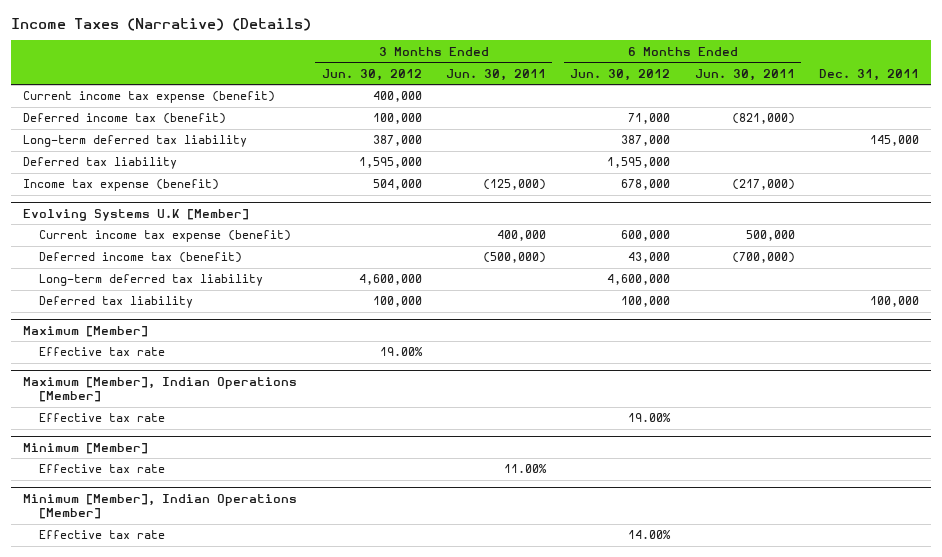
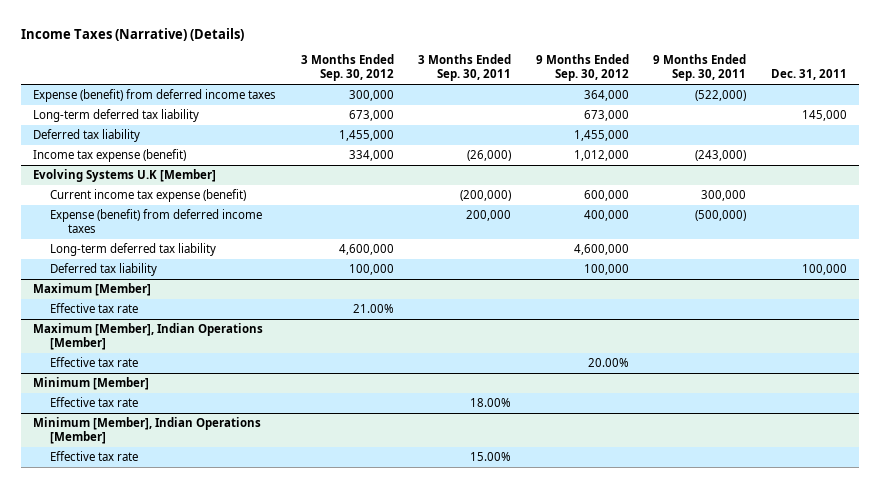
- | 3 Months Ended Jun. 30, 2012 | 3 Months Ended Jun. 30, 2011 | 6 Months Ended Jun. 30, 2012 | 6 Months Ended Jun. 30, 2011 | Dec. 31, 2011
+ | 3 Months Ended Sep. 30, 2012 | 3 Months Ended Sep. 30, 2011 | 9 Months Ended Sep. 30, 2012 | 9 Months Ended Sep. 30, 2011 | Dec. 31, 2011
- Current income tax expense (benefit) | 400,000 | | | |
- Deferred income tax (benefit) | 100,000 | | 71,000 | (821,000) |
+ Expense (benefit) from deferred income taxes | 300,000 | | 364,000 | (522,000) |
@ Evolving Systems U.K [Member]
- Deferred income tax (benefit) | | (500,000) | 43,000 | (700,000) |
+ Expense (benefit) from deferred income taxes | | 200,000 | 400,000 | (500,000) |

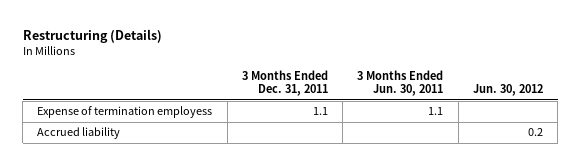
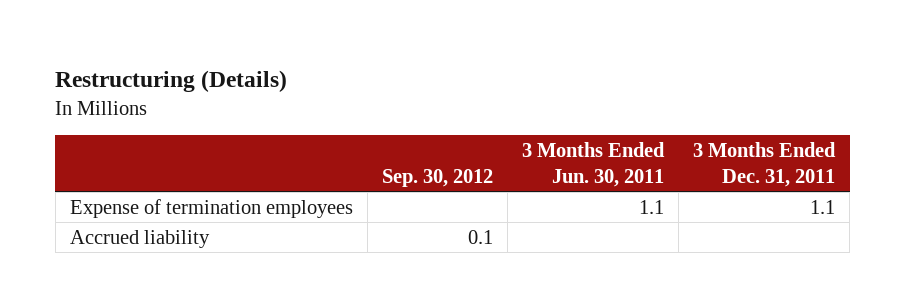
- | 3 Months Ended Dec. 31, 2011 | 3 Months Ended Jun. 30, 2011 | Jun. 30, 2012
+ | Sep. 30, 2012 | 3 Months Ended Jun. 30, 2011 | 3 Months Ended Dec. 31, 2011
- Expense of termination employess | 1.1 | 1.1 |
+ Expense of termination employees | | 1.1 | 1.1

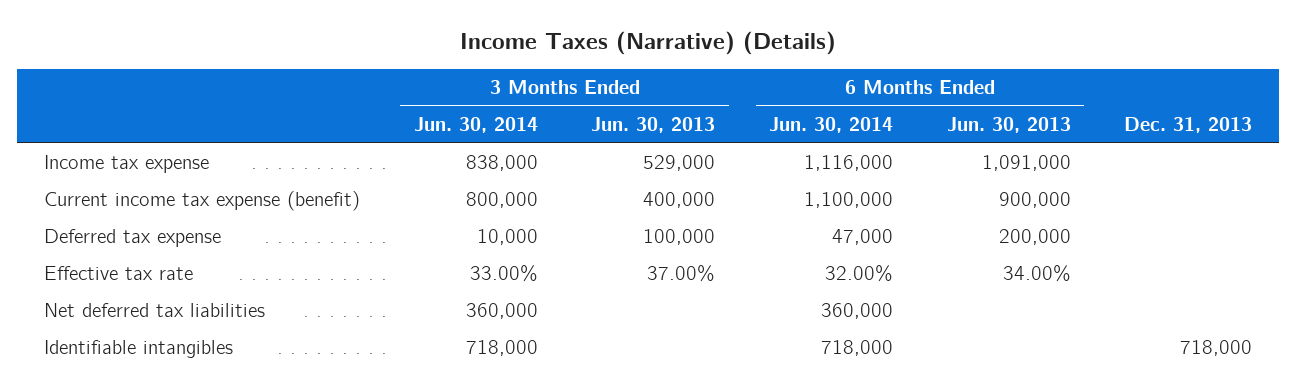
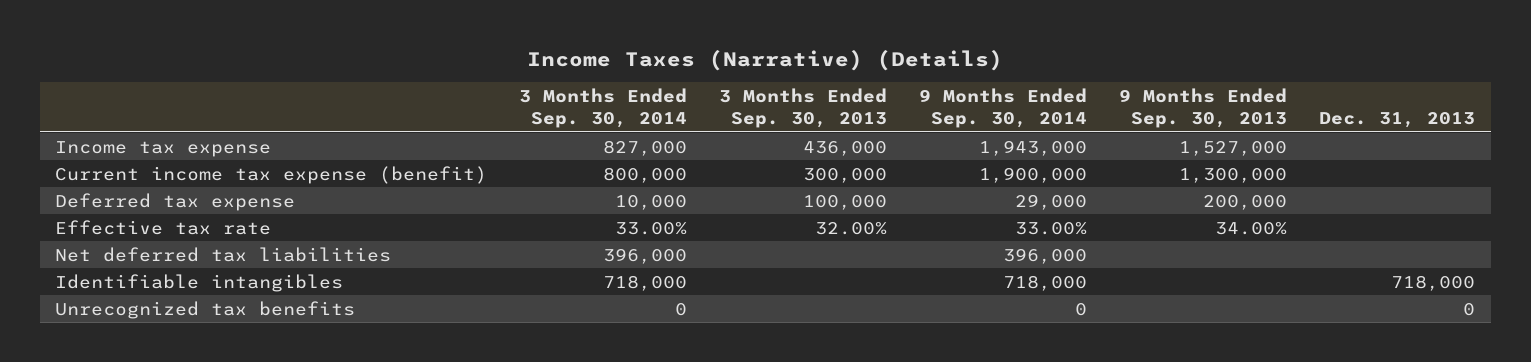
- | 3 Months Ended Jun. 30, 2014 | 3 Months Ended Jun. 30, 2013 | 6 Months Ended Jun. 30, 2014 | 6 Months Ended Jun. 30, 2013 | Dec. 31, 2013
+ | 3 Months Ended Sep. 30, 2014 | 3 Months Ended Sep. 30, 2013 | 9 Months Ended Sep. 30, 2014 | 9 Months Ended Sep. 30, 2013 | Dec. 31, 2013
+ Unrecognized tax benefits | 0 | | 0 | | 0

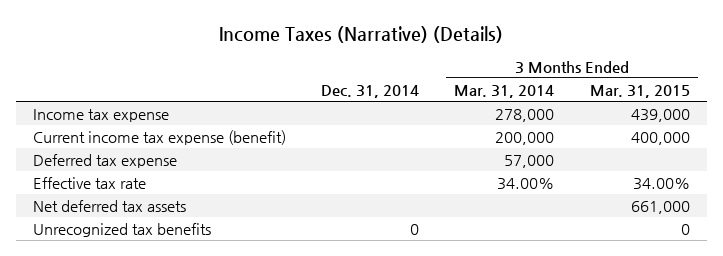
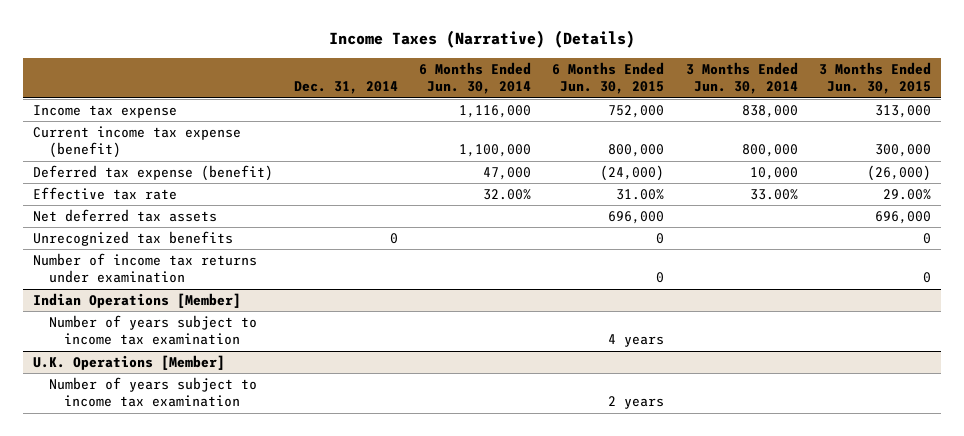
- | Dec. 31, 2014 | 3 Months Ended Mar. 31, 2014 | 3 Months Ended Mar. 31, 2015
+ | Dec. 31, 2014 | 6 Months Ended Jun. 30, 2014 | 6 Months Ended Jun. 30, 2015 | 3 Months Ended Jun. 30, 2014 | 3 Months Ended Jun. 30, 2015
- Deferred tax expense | | 57,000 |
+ Deferred tax expense (benefit) | | 47,000 | (24,000) | 10,000 | (26,000)
+ Number of income tax returns under examination | | | 0 | | 0
+ Indian Operations [Member]
+ Number of years subject to income tax examination | | | 4 years | |
+ U.K. Operations [Member]
+ Number of years subject to income tax examination | | | 2 years | |

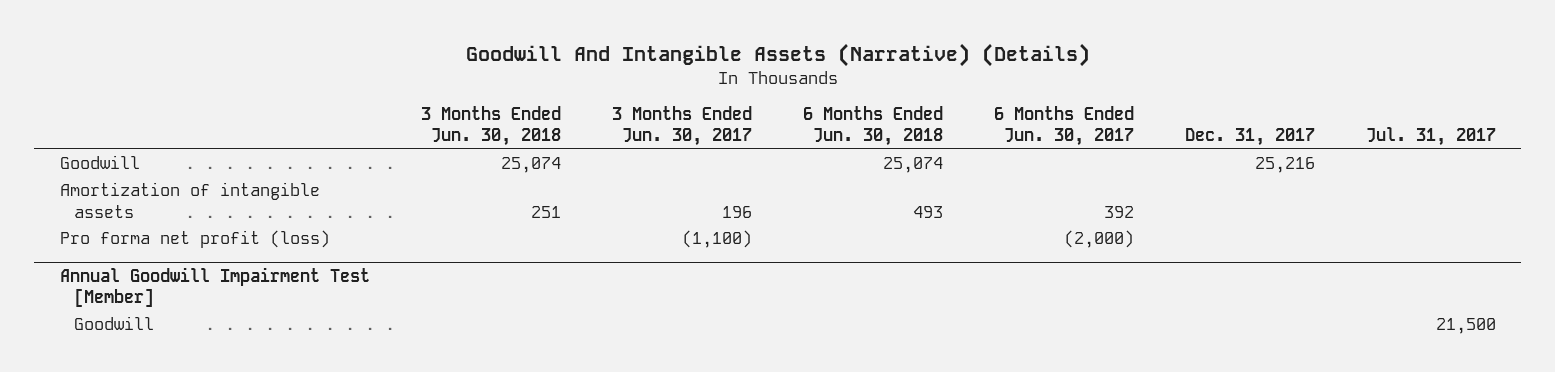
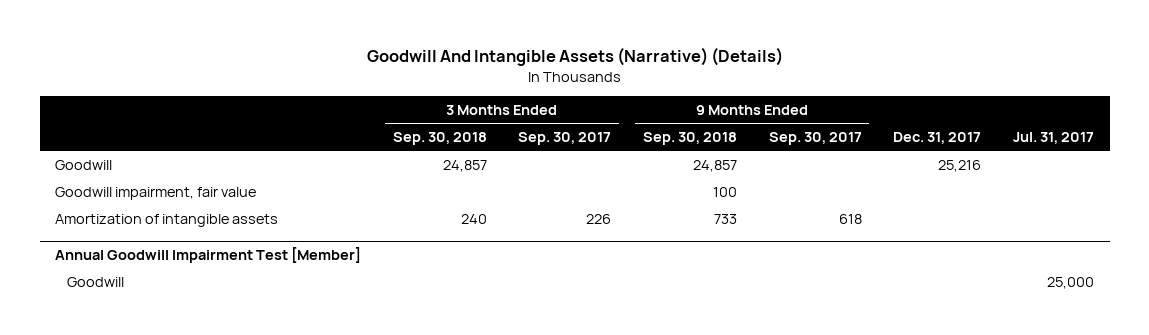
- | 3 Months Ended Jun. 30, 2018 | 3 Months Ended Jun. 30, 2017 | 6 Months Ended Jun. 30, 2018 | 6 Months Ended Jun. 30, 2017 | Dec. 31, 2017 | Jul. 31, 2017
+ | 3 Months Ended Sep. 30, 2018 | 3 Months Ended Sep. 30, 2017 | 9 Months Ended Sep. 30, 2018 | 9 Months Ended Sep. 30, 2017 | Dec. 31, 2017 | Jul. 31, 2017
+ Goodwill impairment, fair value | | | 100 | | |
- Pro forma net profit (loss) | | (1,100) | | (2,000) | |
@ Annual Goodwill Impairment Test [Member]
- Goodwill | | | | | | 21,500
+ Goodwill | | | | | | 25,000

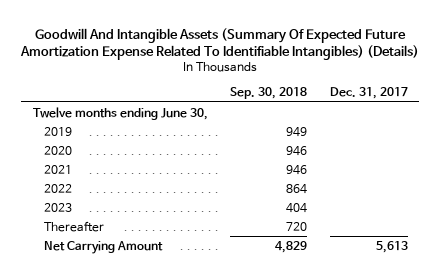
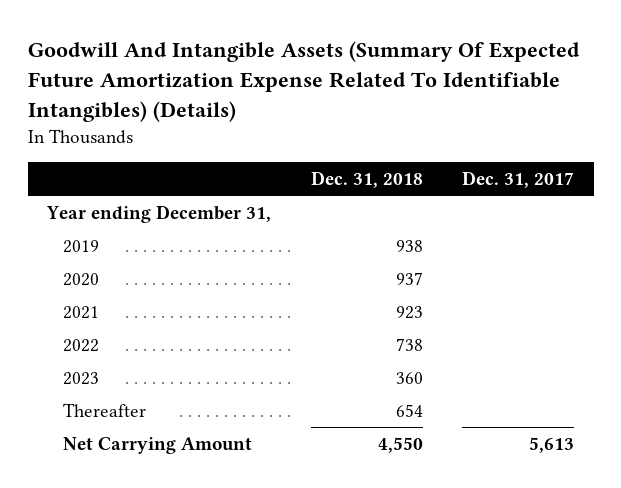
- | Sep. 30, 2018 | Dec. 31, 2017
+ | Dec. 31, 2018 | Dec. 31, 2017
- Twelve months ending June 30,
+ Year ending December 31,

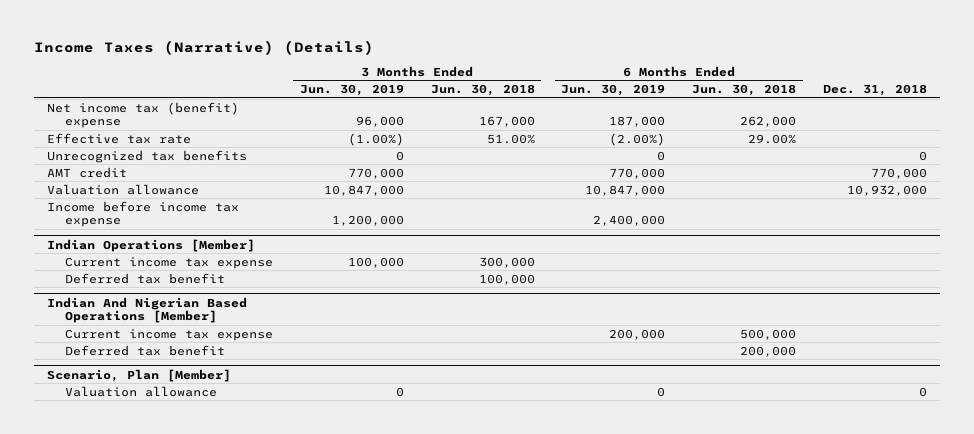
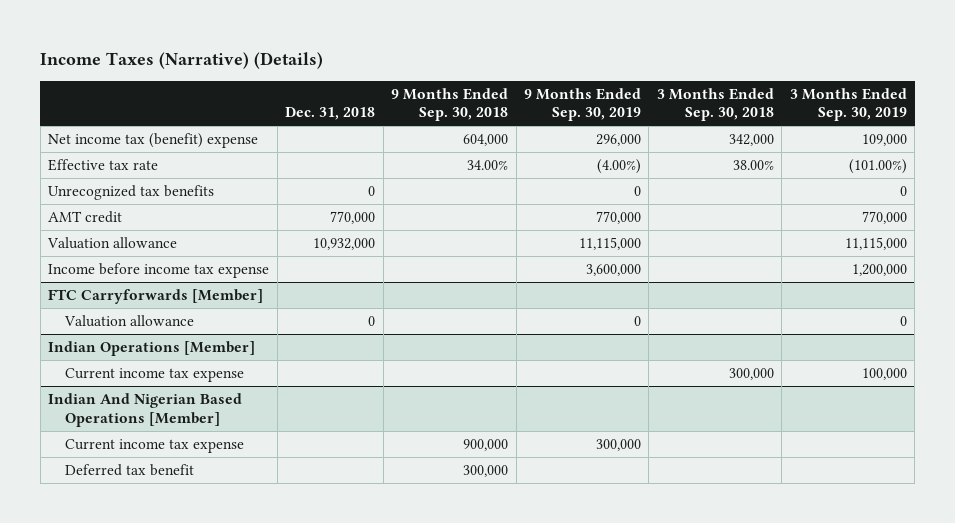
- | 3 Months Ended Jun. 30, 2019 | 3 Months Ended Jun. 30, 2018 | 6 Months Ended Jun. 30, 2019 | 6 Months Ended Jun. 30, 2018 | Dec. 31, 2018
+ | Dec. 31, 2018 | 9 Months Ended Sep. 30, 2018 | 9 Months Ended Sep. 30, 2019 | 3 Months Ended Sep. 30, 2018 | 3 Months Ended Sep. 30, 2019
+ FTC Carryforwards [Member]
+ Valuation allowance | 0 | | 0 | | 0
@ Indian Operations [Member]
- Deferred tax benefit | | 100,000 | | |
- Scenario, Plan [Member]
- Valuation allowance | 0 | | 0 | | 0

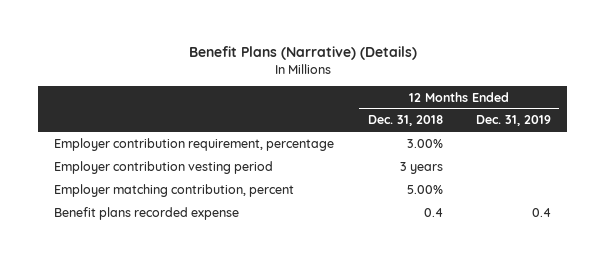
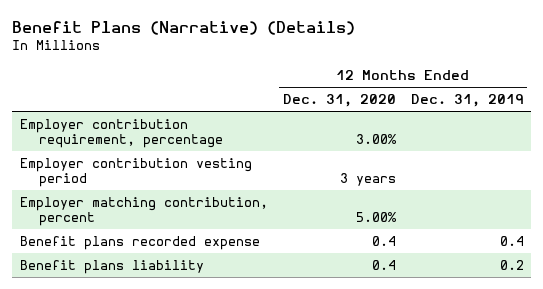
- | 12 Months Ended Dec. 31, 2018 | 12 Months Ended Dec. 31, 2019
+ | 12 Months Ended Dec. 31, 2020 | 12 Months Ended Dec. 31, 2019
+ Benefit plans liability | 0.4 | 0.2

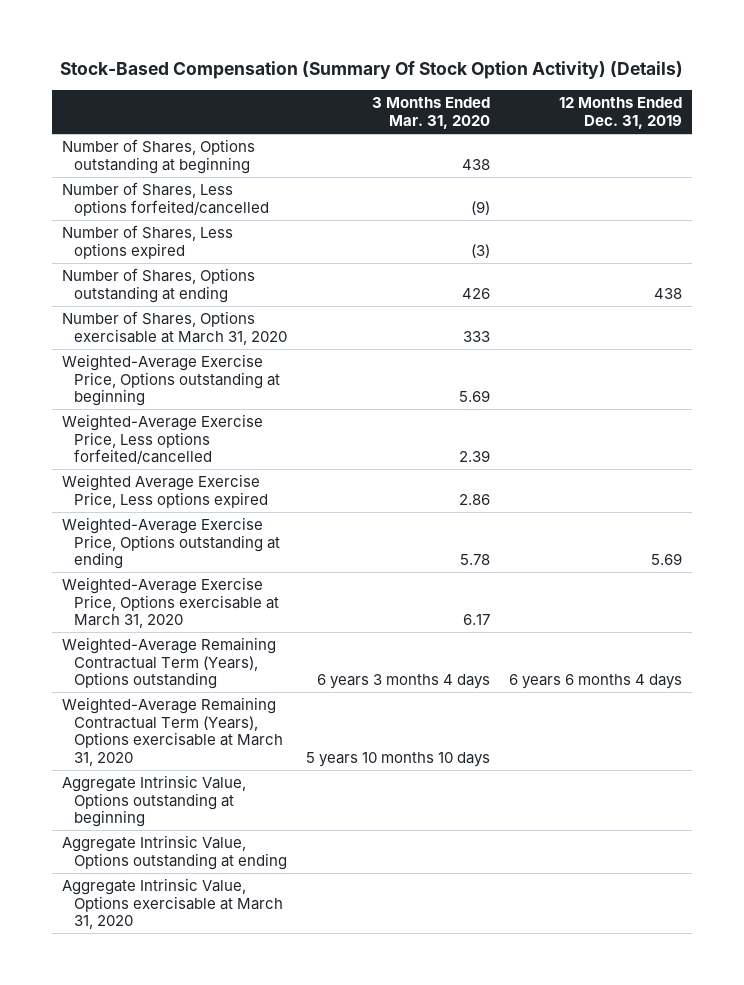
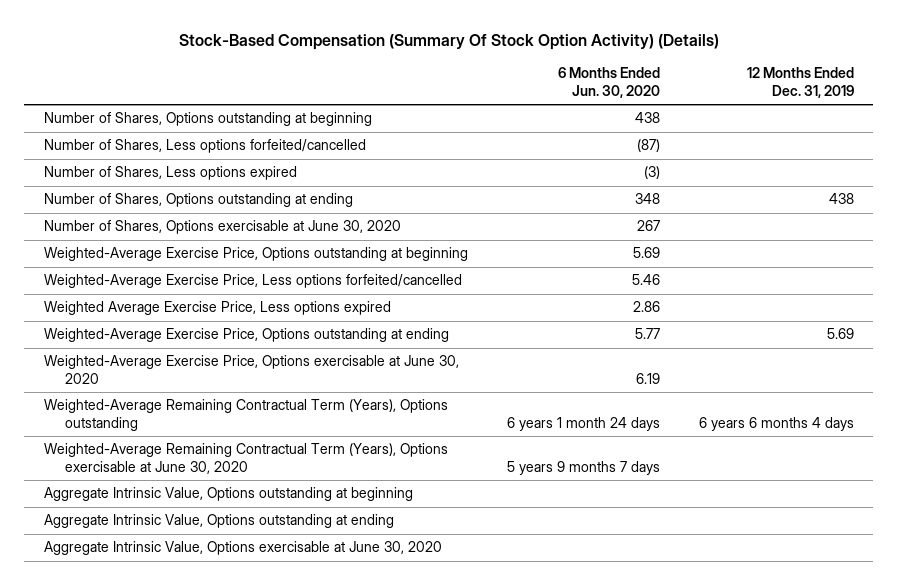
- | 3 Months Ended Mar. 31, 2020 | 12 Months Ended Dec. 31, 2019
+ | 6 Months Ended Jun. 30, 2020 | 12 Months Ended Dec. 31, 2019
- Number of Shares, Options exercisable at March 31, 2020 | 333 |
+ Number of Shares, Options exercisable at June 30, 2020 | 267 |
- Weighted-Average Exercise Price, Options exercisable at March 31, 2020 | 6.17 |
+ Weighted-Average Exercise Price, Options exercisable at June 30, 2020 | 6.19 |
- Weighted-Average Remaining Contractual Term (Years), Options exercisable at March 31, 2020 | 5 years 10 months 10 days |
+ Weighted-Average Remaining Contractual Term (Years), Options exercisable at June 30, 2020 | 5 years 9 months 7 days |
- Aggregate Intrinsic Value, Options exercisable at March 31, 2020
+ Aggregate Intrinsic Value, Options exercisable at June 30, 2020

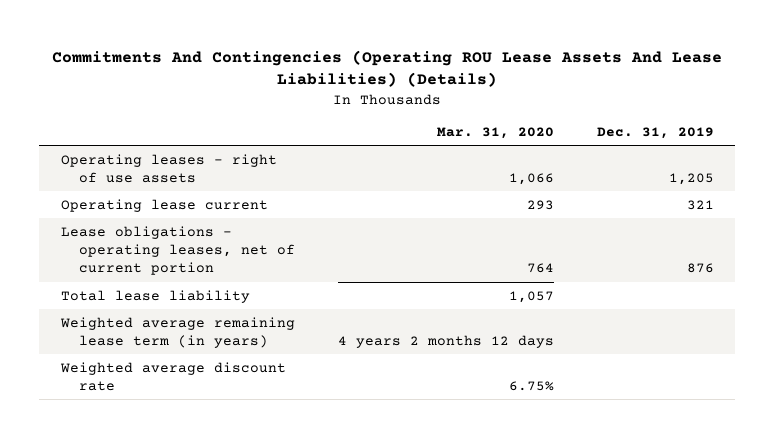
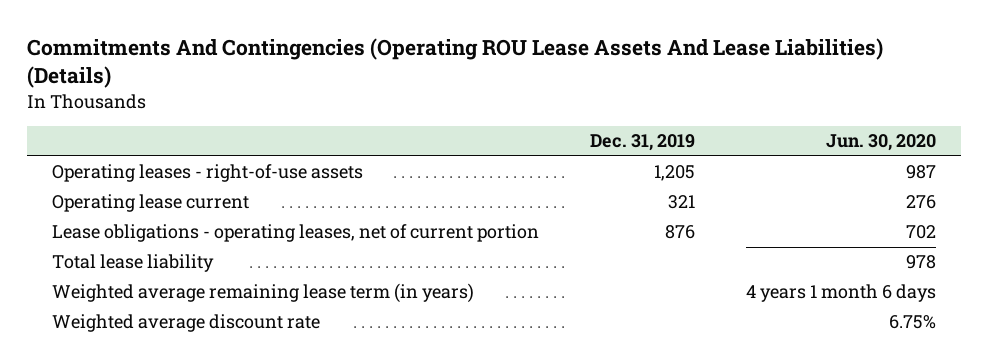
- | Mar. 31, 2020 | Dec. 31, 2019
+ | Dec. 31, 2019 | Jun. 30, 2020
- Operating leases - right of use assets | 1,066 | 1,205
+ Operating leases - right-of-use assets | 1,205 | 987

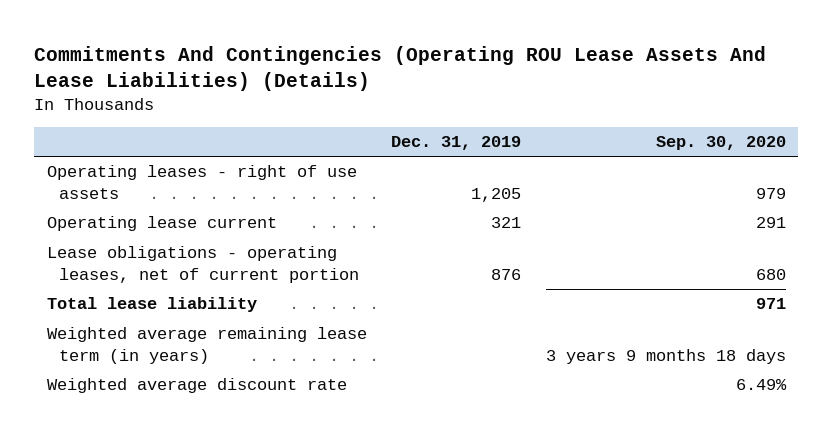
- | Dec. 31, 2019 | Jun. 30, 2020
+ | Dec. 31, 2019 | Sep. 30, 2020
- Operating leases - right-of-use assets | 1,205 | 987
+ Operating leases - right of use assets | 1,205 | 979

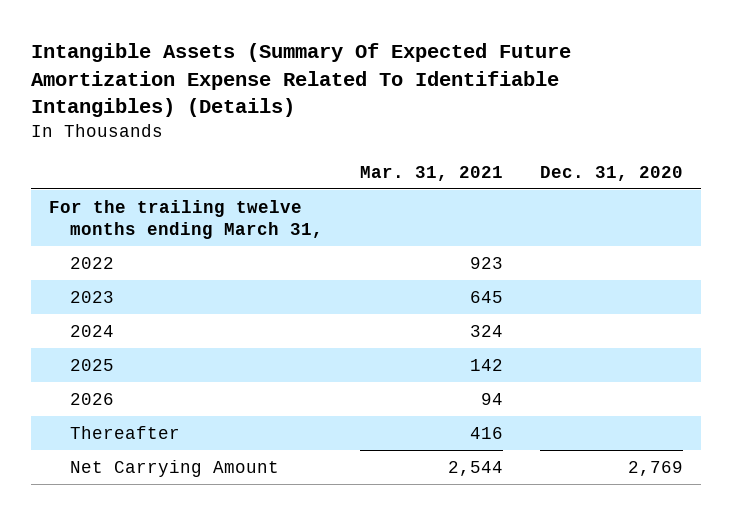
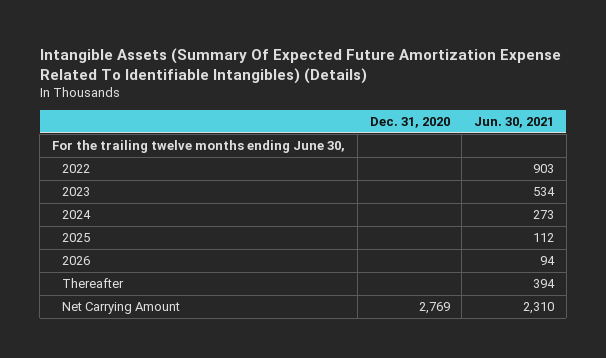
- | Mar. 31, 2021 | Dec. 31, 2020
+ | Dec. 31, 2020 | Jun. 30, 2021
- For the trailing twelve months ending March 31,
+ For the trailing twelve months ending June 30,

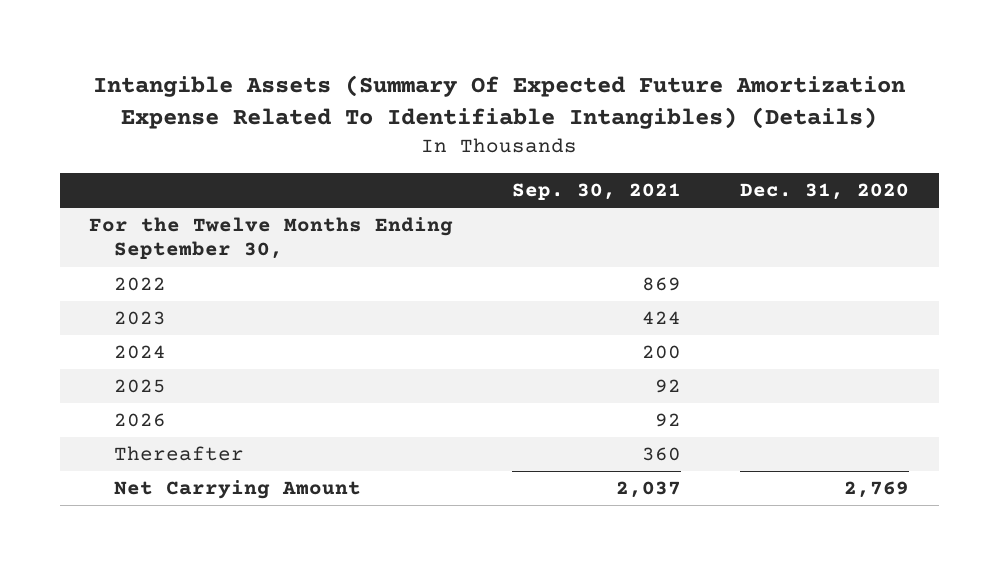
- | Dec. 31, 2020 | Jun. 30, 2021
+ | Sep. 30, 2021 | Dec. 31, 2020
- For the trailing twelve months ending June 30,
+ For the Twelve Months Ending September 30,

